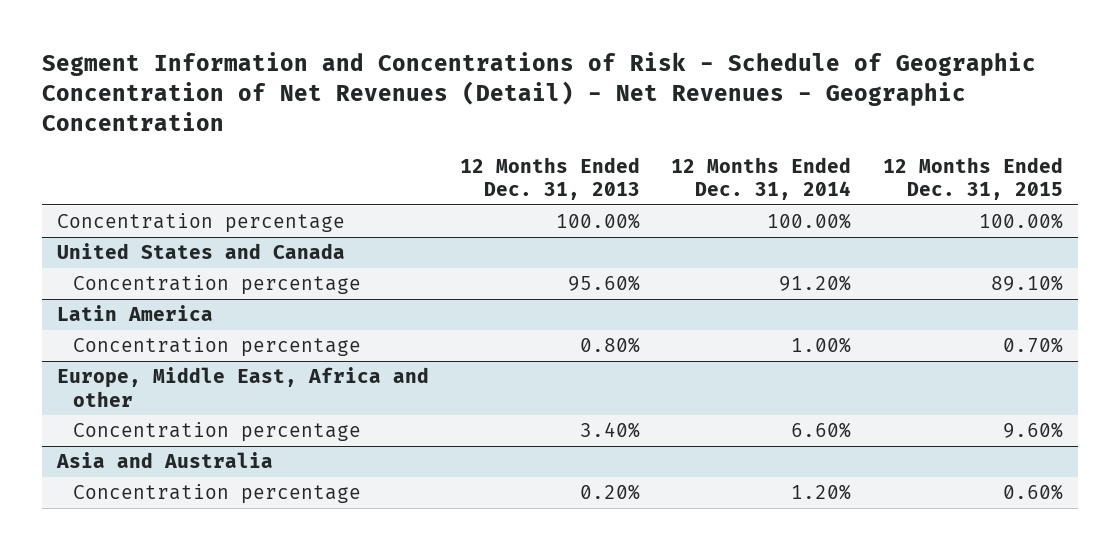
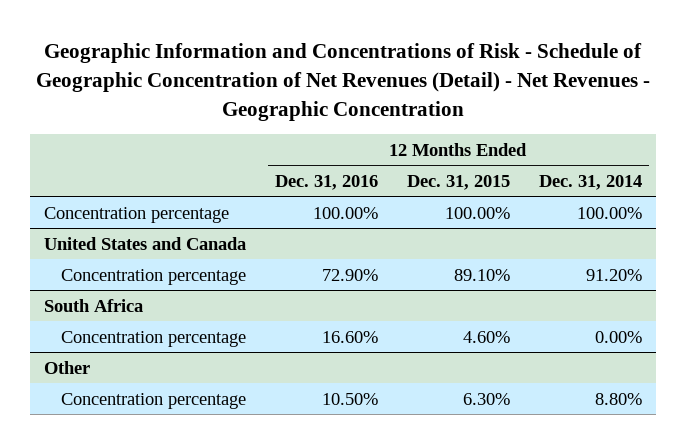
- Segment Information and Concentrations of Risk - Schedule of Geographic Concentration of Net Revenues (Detail) - Net Revenues - Geographic Concentration
+ Geographic Information and Concentrations of Risk - Schedule of Geographic Concentration of Net Revenues (Detail) - Net Revenues - Geographic Concentration
- | 12 Months Ended Dec. 31, 2013 | 12 Months Ended Dec. 31, 2014 | 12 Months Ended Dec. 31, 2015
+ | 12 Months Ended Dec. 31, 2016 | 12 Months Ended Dec. 31, 2015 | 12 Months Ended Dec. 31, 2014
- Latin America
- Concentration percentage | 0.80% | 1.00% | 0.70%
- Europe, Middle East, Africa and other
- Concentration percentage | 3.40% | 6.60% | 9.60%
- Asia and Australia
- Concentration percentage | 0.20% | 1.20% | 0.60%
+ South Africa
+ Concentration percentage | 16.60% | 4.60% | 0.00%
+ Other
+ Concentration percentage | 10.50% | 6.30% | 8.80%

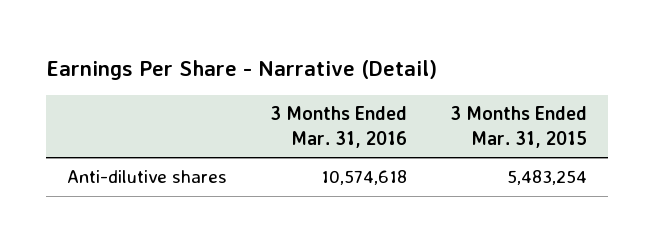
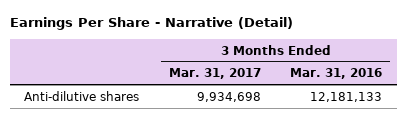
- | 3 Months Ended Mar. 31, 2016 | 3 Months Ended Mar. 31, 2015
+ | 3 Months Ended Mar. 31, 2017 | 3 Months Ended Mar. 31, 2016
- Anti-dilutive shares | 10,574,618 | 5,483,254
+ Anti-dilutive shares | 9,934,698 | 12,181,133

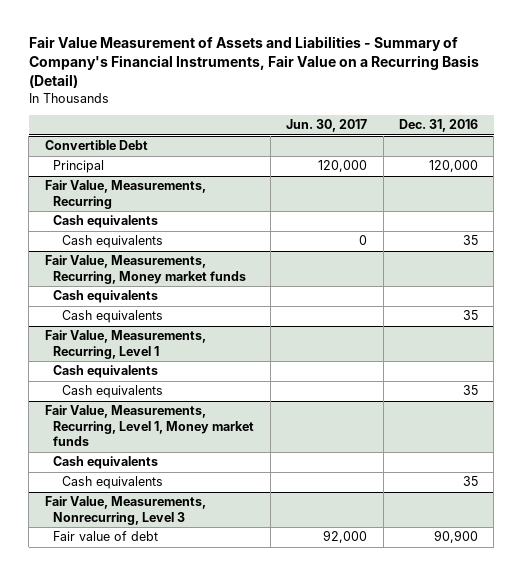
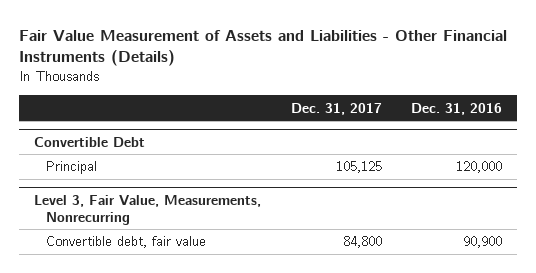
- Fair Value Measurement of Assets and Liabilities - Summary of Company's Financial Instruments, Fair Value on a Recurring Basis (Detail)
+ Fair Value Measurement of Assets and Liabilities - Other Financial Instruments (Details)
- | Jun. 30, 2017 | Dec. 31, 2016
+ | Dec. 31, 2017 | Dec. 31, 2016
- Fair Value, Measurements, Recurring
- Cash equivalents
- Cash equivalents | 0 | 35
- Fair Value, Measurements, Recurring, Money market funds
- Cash equivalents
- Cash equivalents | | 35
- Fair Value, Measurements, Recurring, Level 1
- Cash equivalents
- Cash equivalents | | 35
- Fair Value, Measurements, Recurring, Level 1, Money market funds
- Cash equivalents
- Cash equivalents | | 35
- Fair Value, Measurements, Nonrecurring, Level 3
- Fair value of debt | 92,000 | 90,900
+ Level 3, Fair Value, Measurements, Nonrecurring
+ Convertible debt, fair value | 84,800 | 90,900

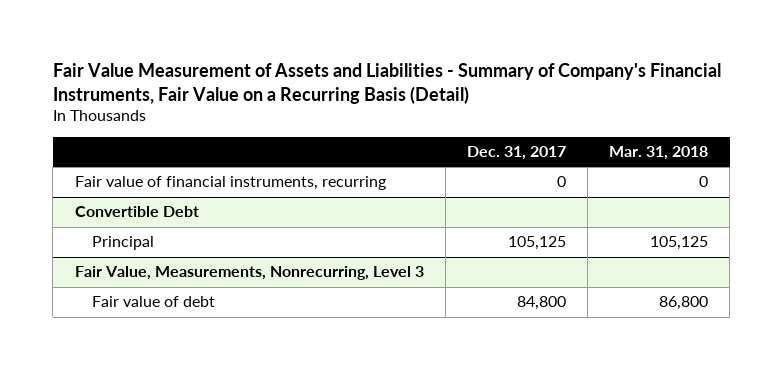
- Fair Value Measurement of Assets and Liabilities - Other Financial Instruments (Details)
+ Fair Value Measurement of Assets and Liabilities - Summary of Company's Financial Instruments, Fair Value on a Recurring Basis (Detail)
- | Dec. 31, 2017 | Dec. 31, 2016
+ | Dec. 31, 2017 | Mar. 31, 2018
+ Fair value of financial instruments, recurring | 0 | 0
- Level 3, Fair Value, Measurements, Nonrecurring
- Convertible debt, fair value | 84,800 | 90,900
+ Fair Value, Measurements, Nonrecurring, Level 3
+ Fair value of debt | 84,800 | 86,800

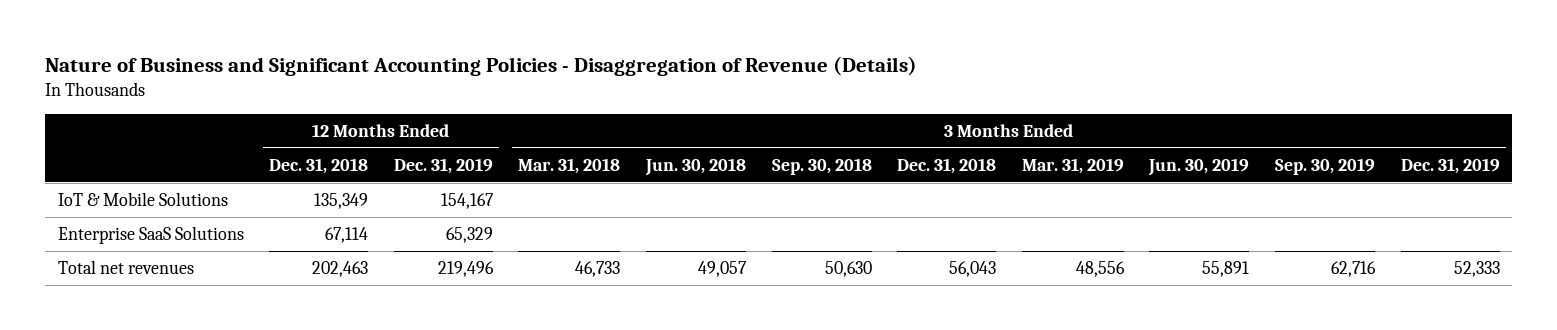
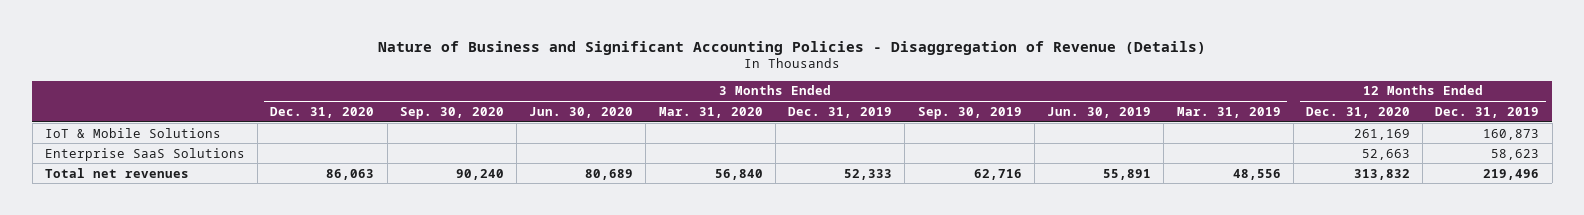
- | 12 Months Ended Dec. 31, 2018 | 12 Months Ended Dec. 31, 2019 | 3 Months Ended Mar. 31, 2018 | 3 Months Ended Jun. 30, 2018 | 3 Months Ended Sep. 30, 2018 | 3 Months Ended Dec. 31, 2018 | 3 Months Ended Mar. 31, 2019 | 3 Months Ended Jun. 30, 2019 | 3 Months Ended Sep. 30, 2019 | 3 Months Ended Dec. 31, 2019
+ | 3 Months Ended Dec. 31, 2020 | 3 Months Ended Sep. 30, 2020 | 3 Months Ended Jun. 30, 2020 | 3 Months Ended Mar. 31, 2020 | 3 Months Ended Dec. 31, 2019 | 3 Months Ended Sep. 30, 2019 | 3 Months Ended Jun. 30, 2019 | 3 Months Ended Mar. 31, 2019 | 12 Months Ended Dec. 31, 2020 | 12 Months Ended Dec. 31, 2019
- IoT & Mobile Solutions | 135,349 | 154,167 | | | | | | | |
- Enterprise SaaS Solutions | 67,114 | 65,329 | | | | | | | |
+ IoT & Mobile Solutions | | | | | | | | | 261,169 | 160,873
+ Enterprise SaaS Solutions | | | | | | | | | 52,663 | 58,623

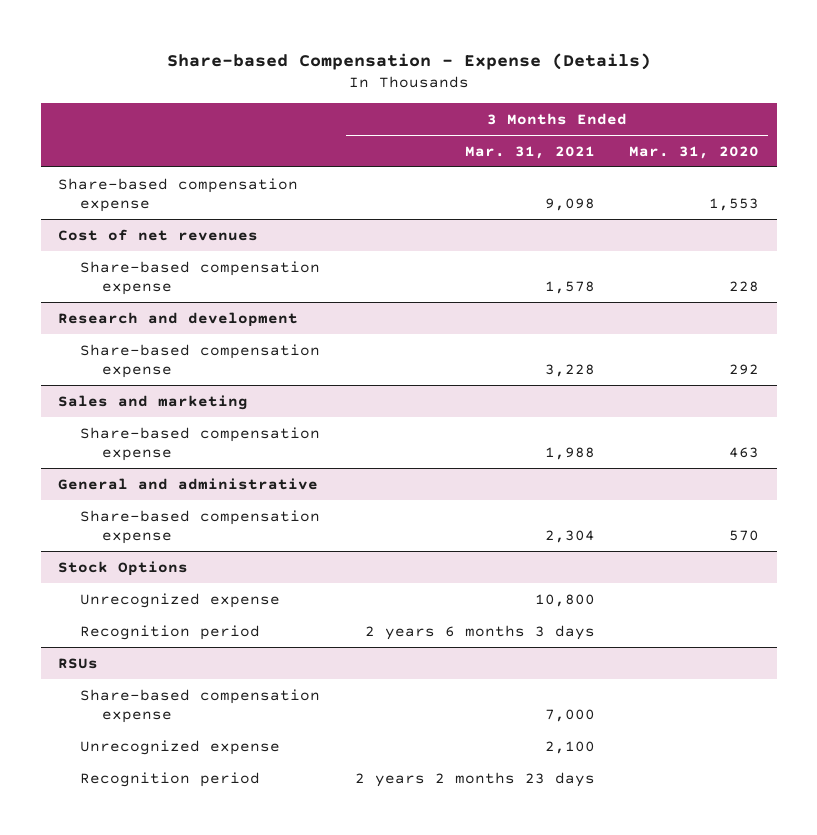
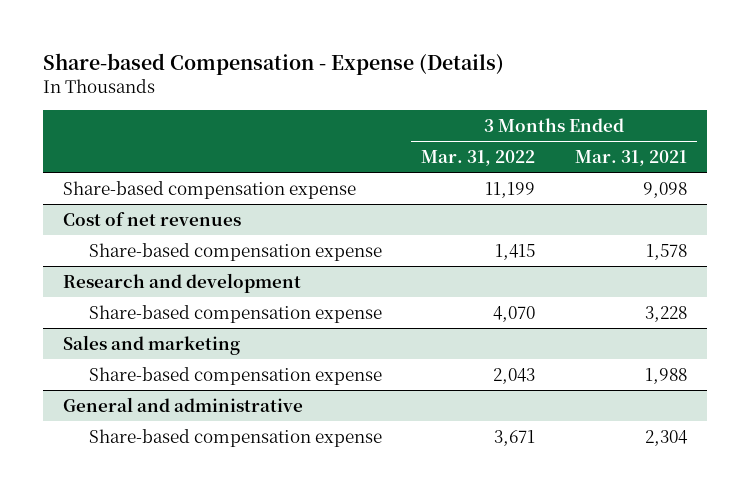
- | 3 Months Ended Mar. 31, 2021 | 3 Months Ended Mar. 31, 2020
+ | 3 Months Ended Mar. 31, 2022 | 3 Months Ended Mar. 31, 2021
- Stock Options
- Unrecognized expense | 10,800 |
- Recognition period | 2 years 6 months 3 days |
- RSUs
- Share-based compensation expense | 7,000 |
- Unrecognized expense | 2,100 |
- Recognition period | 2 years 2 months 23 days |

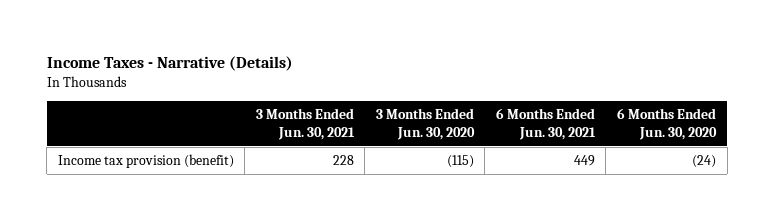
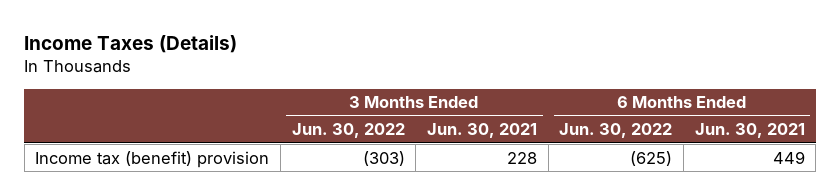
- Income Taxes - Narrative (Details)
+ Income Taxes (Details)
- | 3 Months Ended Jun. 30, 2021 | 3 Months Ended Jun. 30, 2020 | 6 Months Ended Jun. 30, 2021 | 6 Months Ended Jun. 30, 2020
+ | 3 Months Ended Jun. 30, 2022 | 3 Months Ended Jun. 30, 2021 | 6 Months Ended Jun. 30, 2022 | 6 Months Ended Jun. 30, 2021
- Income tax provision (benefit) | 228 | (115) | 449 | (24)
+ Income tax (benefit) provision | (303) | 228 | (625) | 449

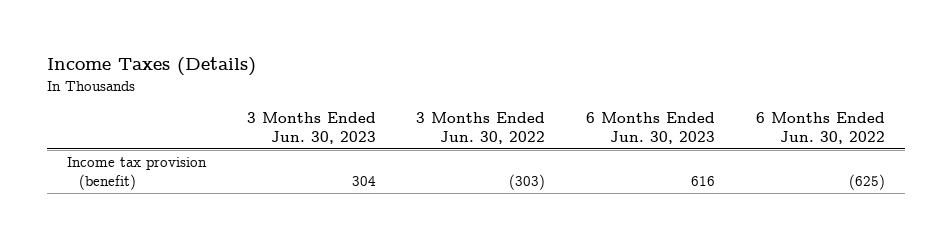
- | 3 Months Ended Jun. 30, 2022 | 3 Months Ended Jun. 30, 2021 | 6 Months Ended Jun. 30, 2022 | 6 Months Ended Jun. 30, 2021
+ | 3 Months Ended Jun. 30, 2023 | 3 Months Ended Jun. 30, 2022 | 6 Months Ended Jun. 30, 2023 | 6 Months Ended Jun. 30, 2022
- Income tax (benefit) provision | (303) | 228 | (625) | 449
+ Income tax provision (benefit) | 304 | (303) | 616 | (625)

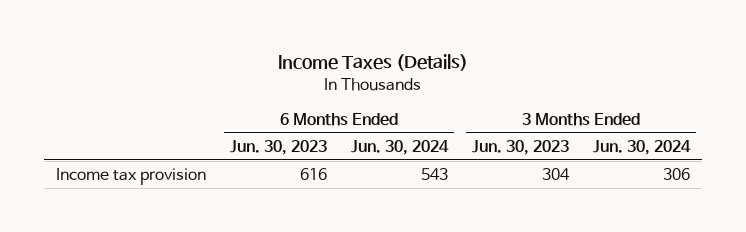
- | 3 Months Ended Jun. 30, 2023 | 3 Months Ended Jun. 30, 2022 | 6 Months Ended Jun. 30, 2023 | 6 Months Ended Jun. 30, 2022
+ | 6 Months Ended Jun. 30, 2023 | 6 Months Ended Jun. 30, 2024 | 3 Months Ended Jun. 30, 2023 | 3 Months Ended Jun. 30, 2024
- Income tax provision (benefit) | 304 | (303) | 616 | (625)
+ Income tax provision | 616 | 543 | 304 | 306

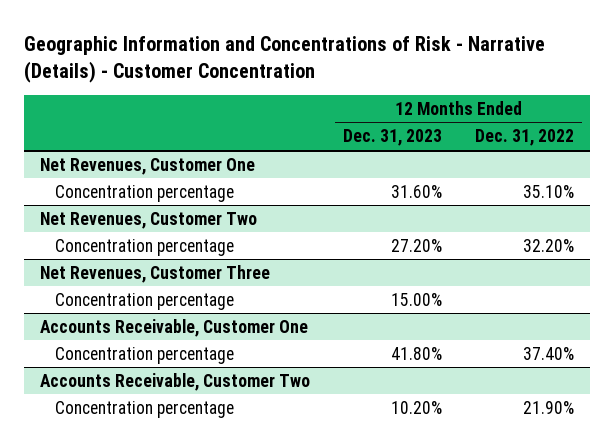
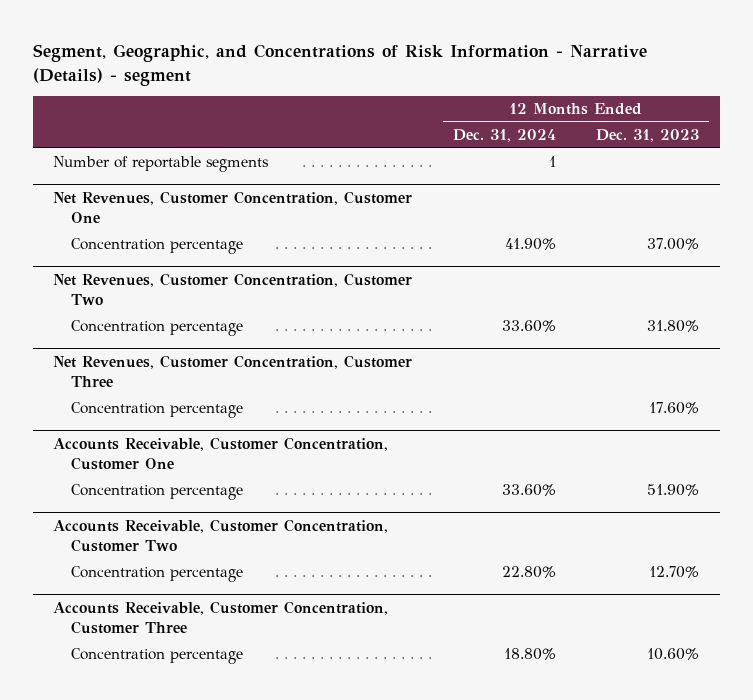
- Geographic Information and Concentrations of Risk - Narrative (Details) - Customer Concentration
+ Segment, Geographic, and Concentrations of Risk Information - Narrative (Details) - segment
- | 12 Months Ended Dec. 31, 2023 | 12 Months Ended Dec. 31, 2022
+ | 12 Months Ended Dec. 31, 2024 | 12 Months Ended Dec. 31, 2023
- Net Revenues, Customer One
- Concentration percentage | 31.60% | 35.10%
- Net Revenues, Customer Two
- Concentration percentage | 27.20% | 32.20%
- Net Revenues, Customer Three
- Concentration percentage | 15.00% |
- Accounts Receivable, Customer One
- Concentration percentage | 41.80% | 37.40%
- Accounts Receivable, Customer Two
- Concentration percentage | 10.20% | 21.90%
+ Number of reportable segments | 1 |
+ Net Revenues, Customer Concentration, Customer One
+ Concentration percentage | 41.90% | 37.00%
+ Net Revenues, Customer Concentration, Customer Two
+ Concentration percentage | 33.60% | 31.80%
+ Net Revenues, Customer Concentration, Customer Three
+ Concentration percentage | | 17.60%
+ Accounts Receivable, Customer Concentration, Customer One
+ Concentration percentage | 33.60% | 51.90%
+ Accounts Receivable, Customer Concentration, Customer Two
+ Concentration percentage | 22.80% | 12.70%
+ Accounts Receivable, Customer Concentration, Customer Three
+ Concentration percentage | 18.80% | 10.60%

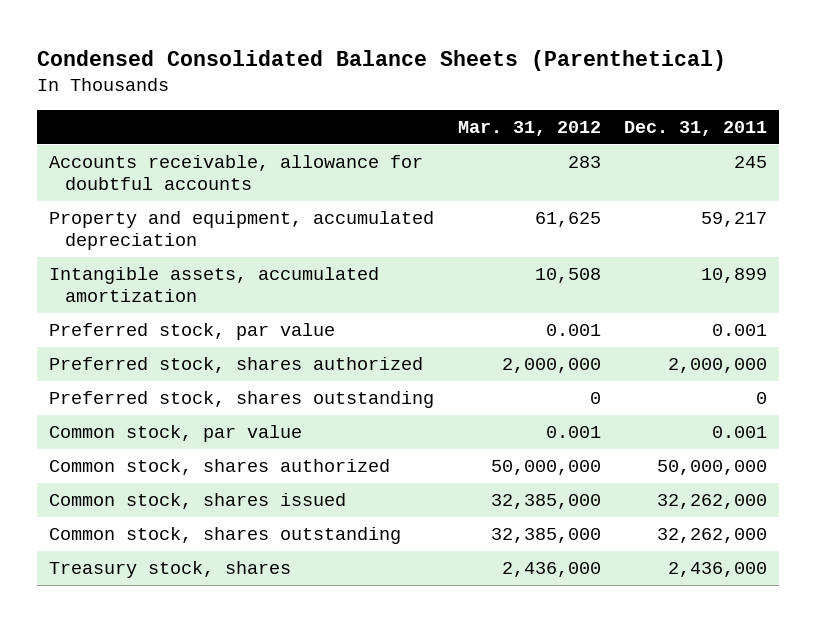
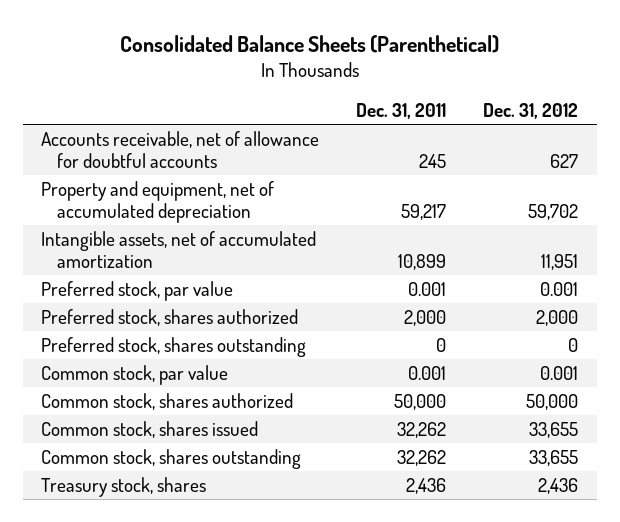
- Condensed Consolidated Balance Sheets (Parenthetical)
+ Consolidated Balance Sheets (Parenthetical)
- | Mar. 31, 2012 | Dec. 31, 2011
+ | Dec. 31, 2011 | Dec. 31, 2012
- Accounts receivable, allowance for doubtful accounts | 283 | 245
- Property and equipment, accumulated depreciation | 61,625 | 59,217
- Intangible assets, accumulated amortization | 10,508 | 10,899
+ Accounts receivable, net of allowance for doubtful accounts | 245 | 627
+ Property and equipment, net of accumulated depreciation | 59,217 | 59,702
+ Intangible assets, net of accumulated amortization | 10,899 | 11,951
- Preferred stock, shares authorized | 2,000,000 | 2,000,000
+ Preferred stock, shares authorized | 2,000 | 2,000
- Common stock, shares authorized | 50,000,000 | 50,000,000
- Common stock, shares issued | 32,385,000 | 32,262,000
- Common stock, shares outstanding | 32,385,000 | 32,262,000
- Treasury stock, shares | 2,436,000 | 2,436,000
+ Common stock, shares authorized | 50,000 | 50,000
+ Common stock, shares issued | 32,262 | 33,655
+ Common stock, shares outstanding | 32,262 | 33,655
+ Treasury stock, shares | 2,436 | 2,436

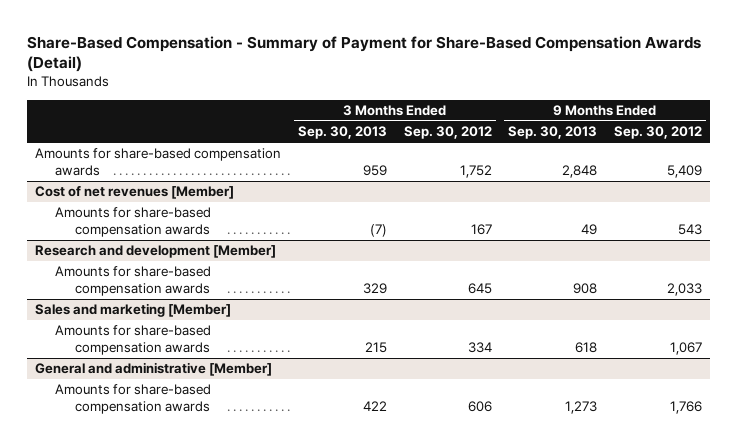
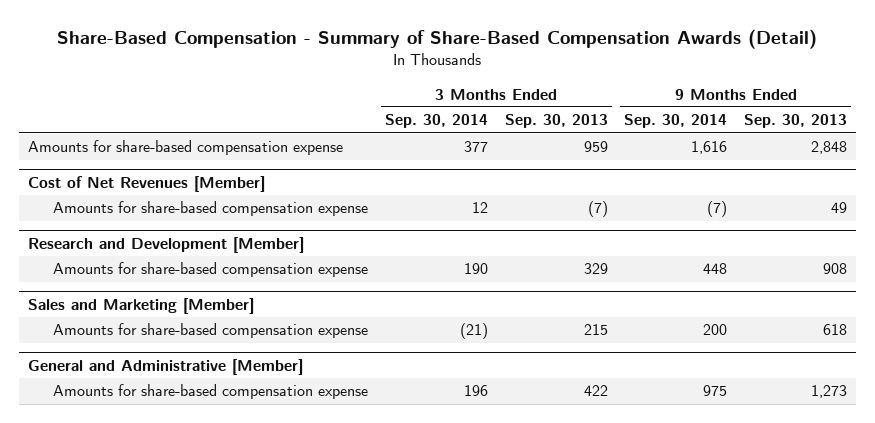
- Share-Based Compensation - Summary of Payment for Share-Based Compensation Awards (Detail)
+ Share-Based Compensation - Summary of Share-Based Compensation Awards (Detail)
- | 3 Months Ended Sep. 30, 2013 | 3 Months Ended Sep. 30, 2012 | 9 Months Ended Sep. 30, 2013 | 9 Months Ended Sep. 30, 2012
+ | 3 Months Ended Sep. 30, 2014 | 3 Months Ended Sep. 30, 2013 | 9 Months Ended Sep. 30, 2014 | 9 Months Ended Sep. 30, 2013
- Amounts for share-based compensation awards | 959 | 1,752 | 2,848 | 5,409
- Cost of net revenues [Member]
- Amounts for share-based compensation awards | (7) | 167 | 49 | 543
- Research and development [Member]
- Amounts for share-based compensation awards | 329 | 645 | 908 | 2,033
- Sales and marketing [Member]
- Amounts for share-based compensation awards | 215 | 334 | 618 | 1,067
- General and administrative [Member]
- Amounts for share-based compensation awards | 422 | 606 | 1,273 | 1,766
+ Amounts for share-based compensation expense | 377 | 959 | 1,616 | 2,848
+ Cost of Net Revenues [Member]
+ Amounts for share-based compensation expense | 12 | (7) | (7) | 49
+ Research and Development [Member]
+ Amounts for share-based compensation expense | 190 | 329 | 448 | 908
+ Sales and Marketing [Member]
+ Amounts for share-based compensation expense | (21) | 215 | 200 | 618
+ General and Administrative [Member]
+ Amounts for share-based compensation expense | 196 | 422 | 975 | 1,273

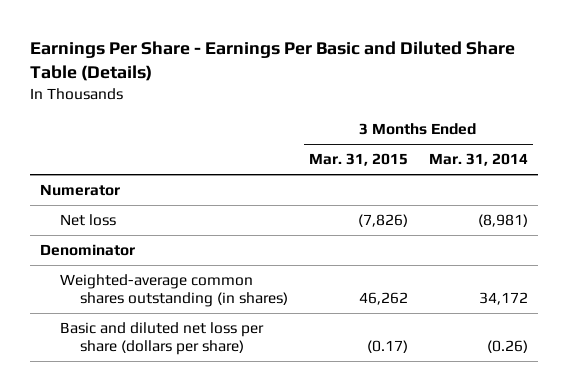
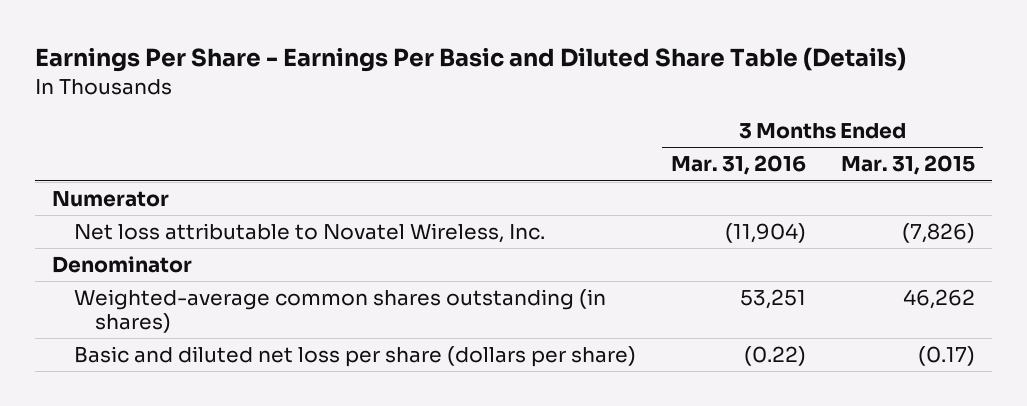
- | 3 Months Ended Mar. 31, 2015 | 3 Months Ended Mar. 31, 2014
+ | 3 Months Ended Mar. 31, 2016 | 3 Months Ended Mar. 31, 2015
- Net loss | (7,826) | (8,981)
+ Net loss attributable to Novatel Wireless, Inc. | (11,904) | (7,826)

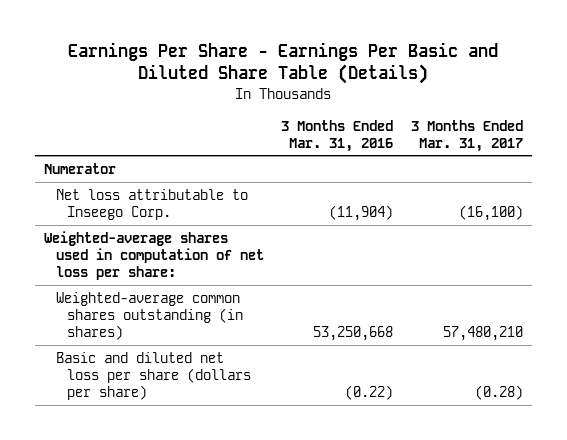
- | 3 Months Ended Mar. 31, 2016 | 3 Months Ended Mar. 31, 2015
+ | 3 Months Ended Mar. 31, 2016 | 3 Months Ended Mar. 31, 2017
- Net loss attributable to Novatel Wireless, Inc. | (11,904) | (7,826)
- Denominator
- Weighted-average common shares outstanding (in shares) | 53,251 | 46,262
+ Net loss attributable to Inseego Corp. | (11,904) | (16,100)
+ Weighted-average shares used in computation of net loss per share:
+ Weighted-average common shares outstanding (in shares) | 53,250,668 | 57,480,210

